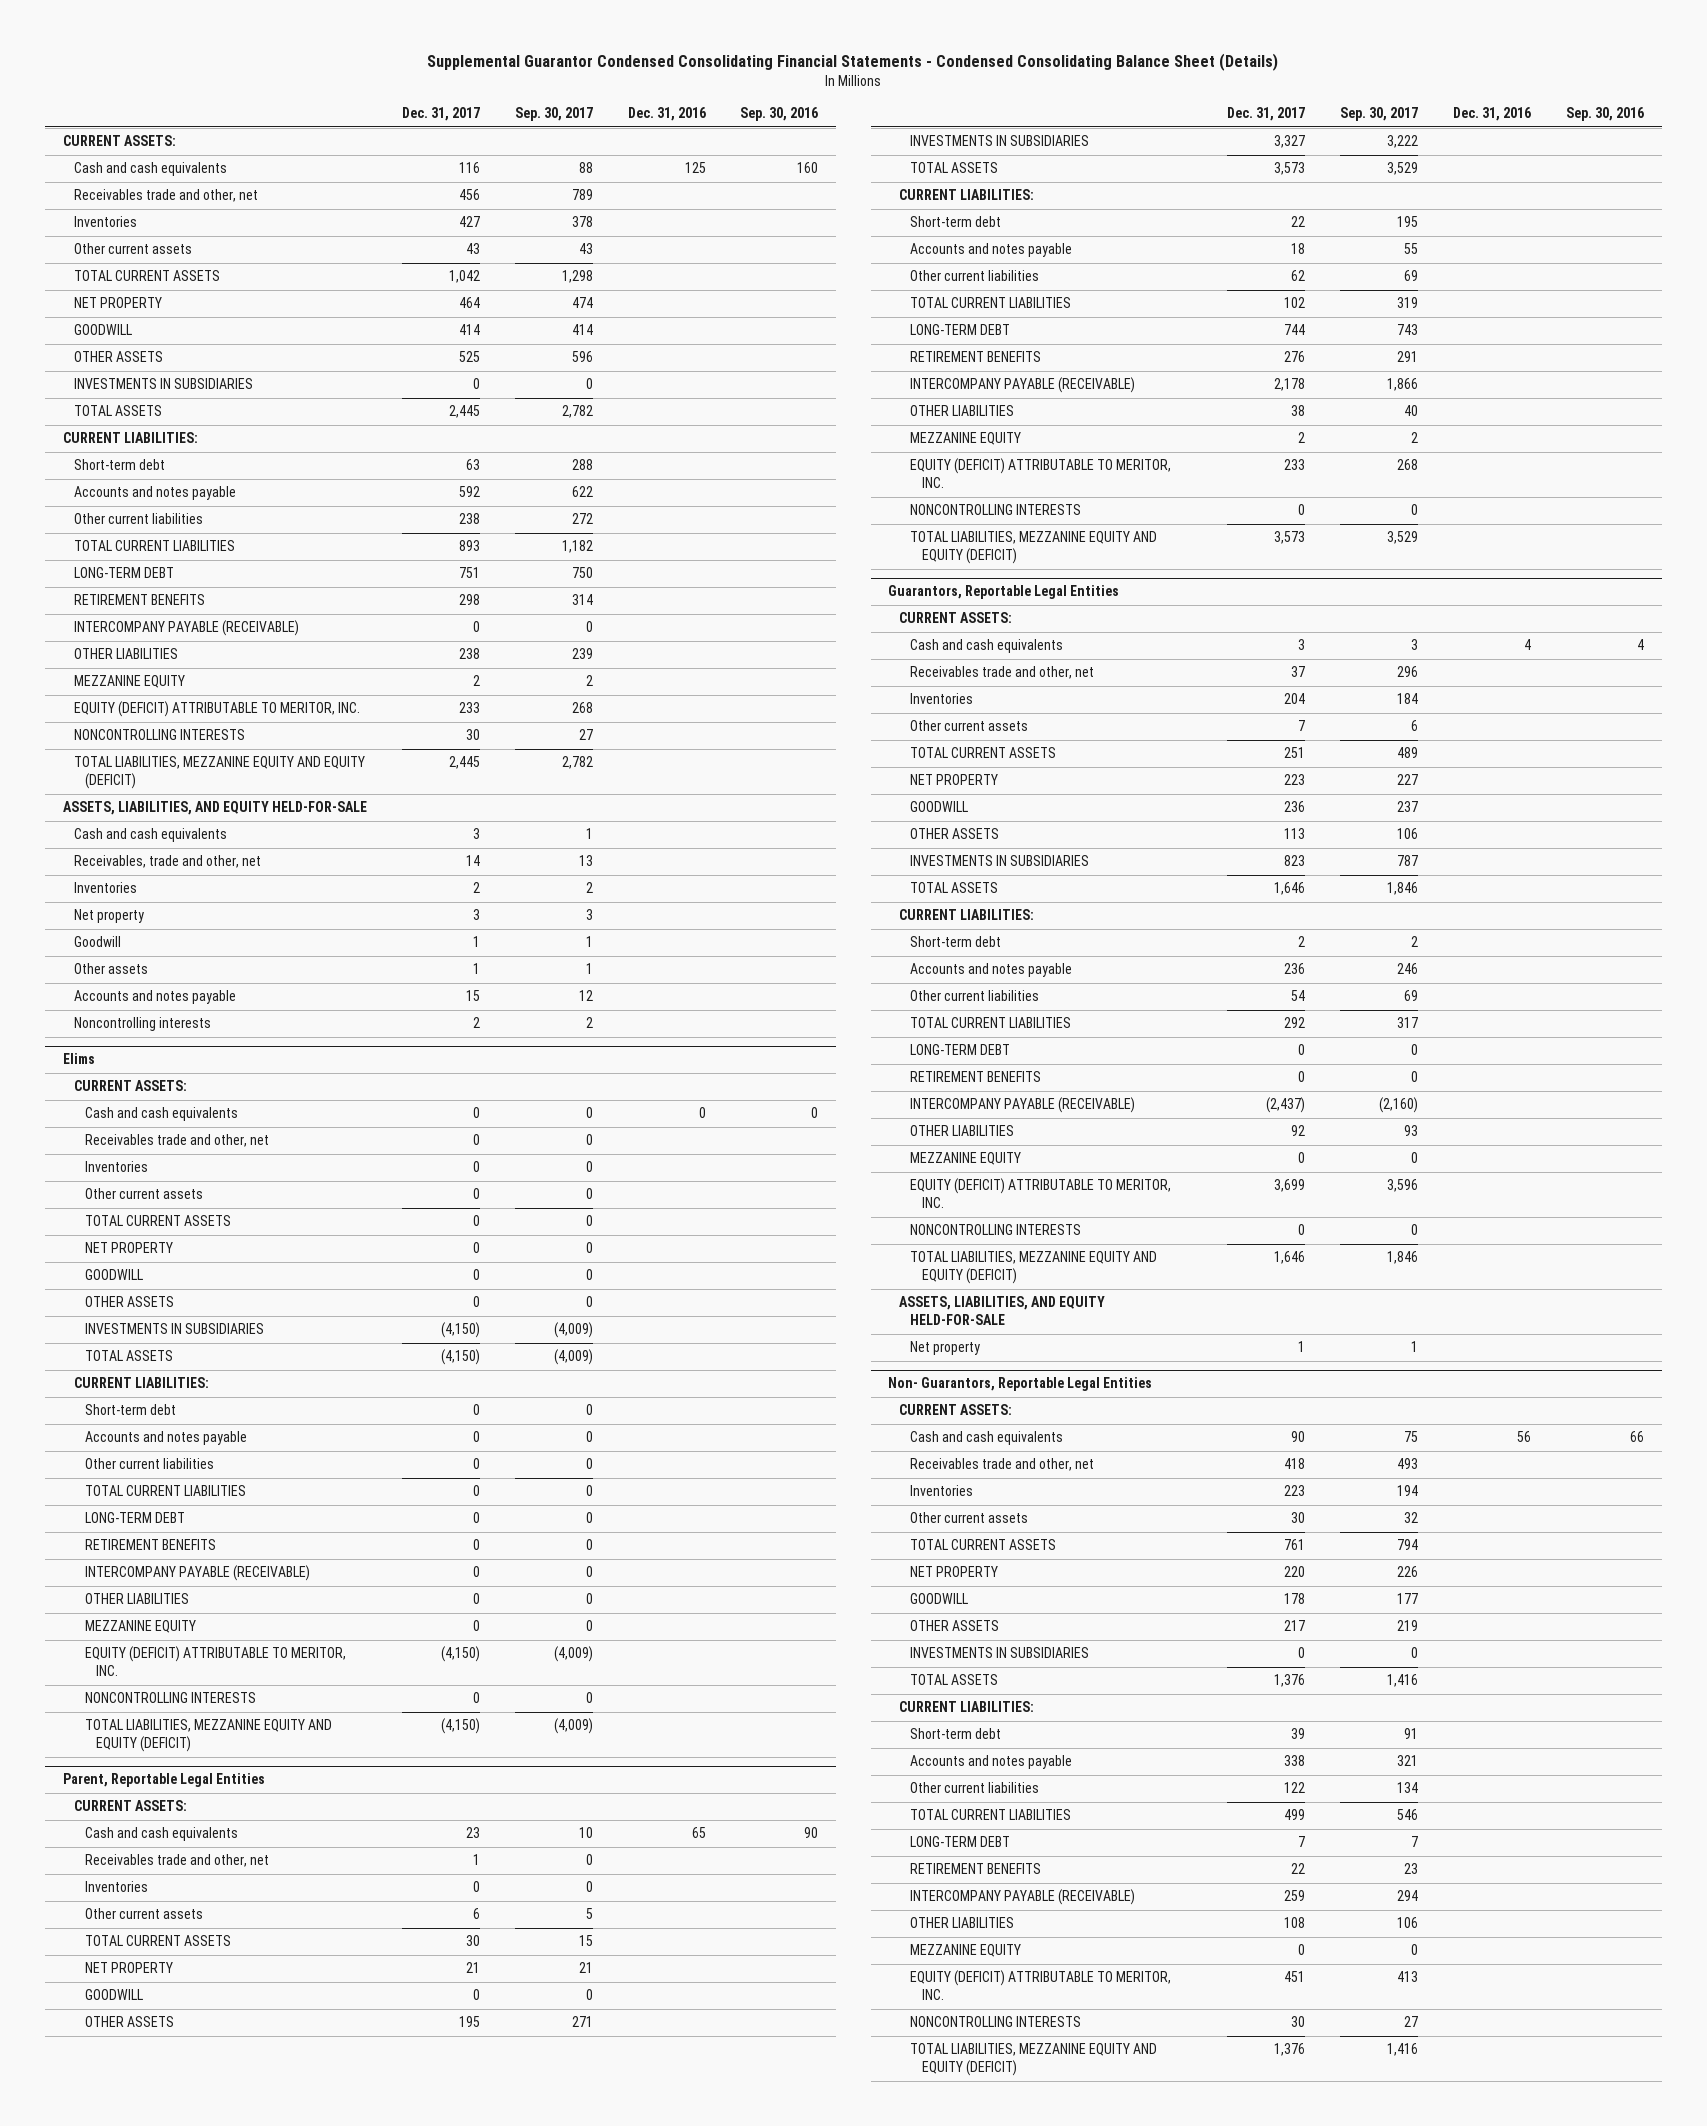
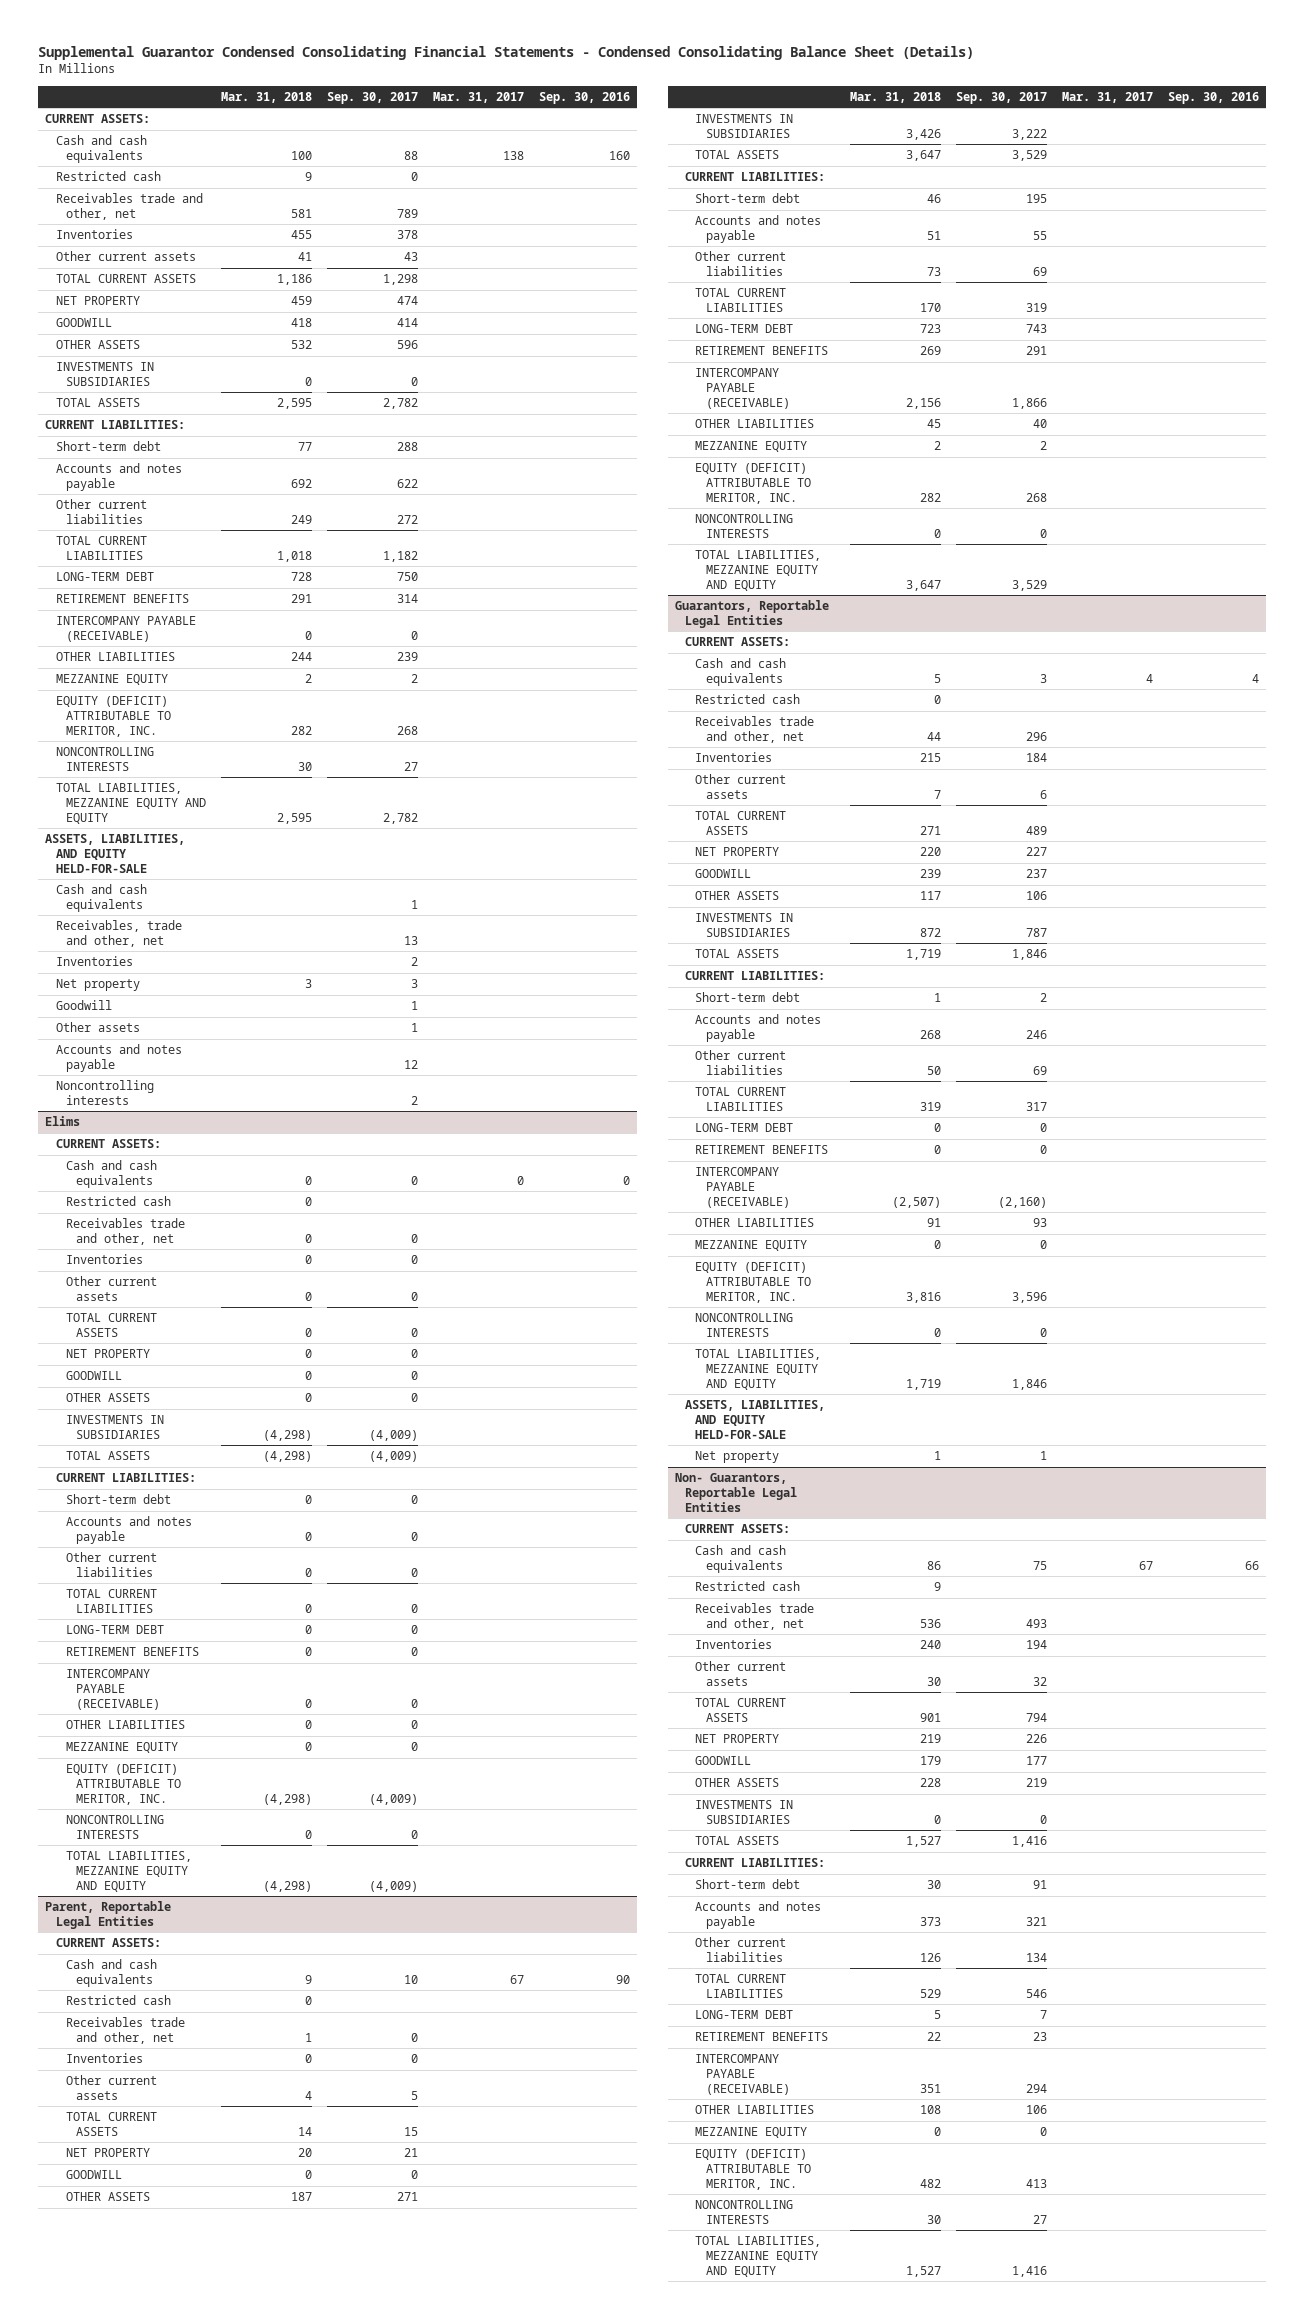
- | Dec. 31, 2017 | Sep. 30, 2017 | Dec. 31, 2016 | Sep. 30, 2016
+ | Mar. 31, 2018 | Sep. 30, 2017 | Mar. 31, 2017 | Sep. 30, 2016
+ Restricted cash | 9 | 0 | |
- TOTAL LIABILITIES, MEZZANINE EQUITY AND EQUITY (DEFICIT) | 2,445 | 2,782 | |
+ TOTAL LIABILITIES, MEZZANINE EQUITY AND EQUITY | 2,595 | 2,782 | |
@ Elims
+ Restricted cash | 0 | | |
- TOTAL LIABILITIES, MEZZANINE EQUITY AND EQUITY (DEFICIT) | (4,150) | (4,009) | |
+ TOTAL LIABILITIES, MEZZANINE EQUITY AND EQUITY | (4,298) | (4,009) | |
@ Parent, Reportable Legal Entities
+ Restricted cash | 0 | | |
- TOTAL LIABILITIES, MEZZANINE EQUITY AND EQUITY (DEFICIT) | 3,573 | 3,529 | |
+ TOTAL LIABILITIES, MEZZANINE EQUITY AND EQUITY | 3,647 | 3,529 | |
@ Guarantors, Reportable Legal Entities
+ Restricted cash | 0 | | |
- TOTAL LIABILITIES, MEZZANINE EQUITY AND EQUITY (DEFICIT) | 1,646 | 1,846 | |
+ TOTAL LIABILITIES, MEZZANINE EQUITY AND EQUITY | 1,719 | 1,846 | |
@ Non- Guarantors, Reportable Legal Entities
+ Restricted cash | 9 | | |
- TOTAL LIABILITIES, MEZZANINE EQUITY AND EQUITY (DEFICIT) | 1,376 | 1,416 | |
+ TOTAL LIABILITIES, MEZZANINE EQUITY AND EQUITY | 1,527 | 1,416 | |

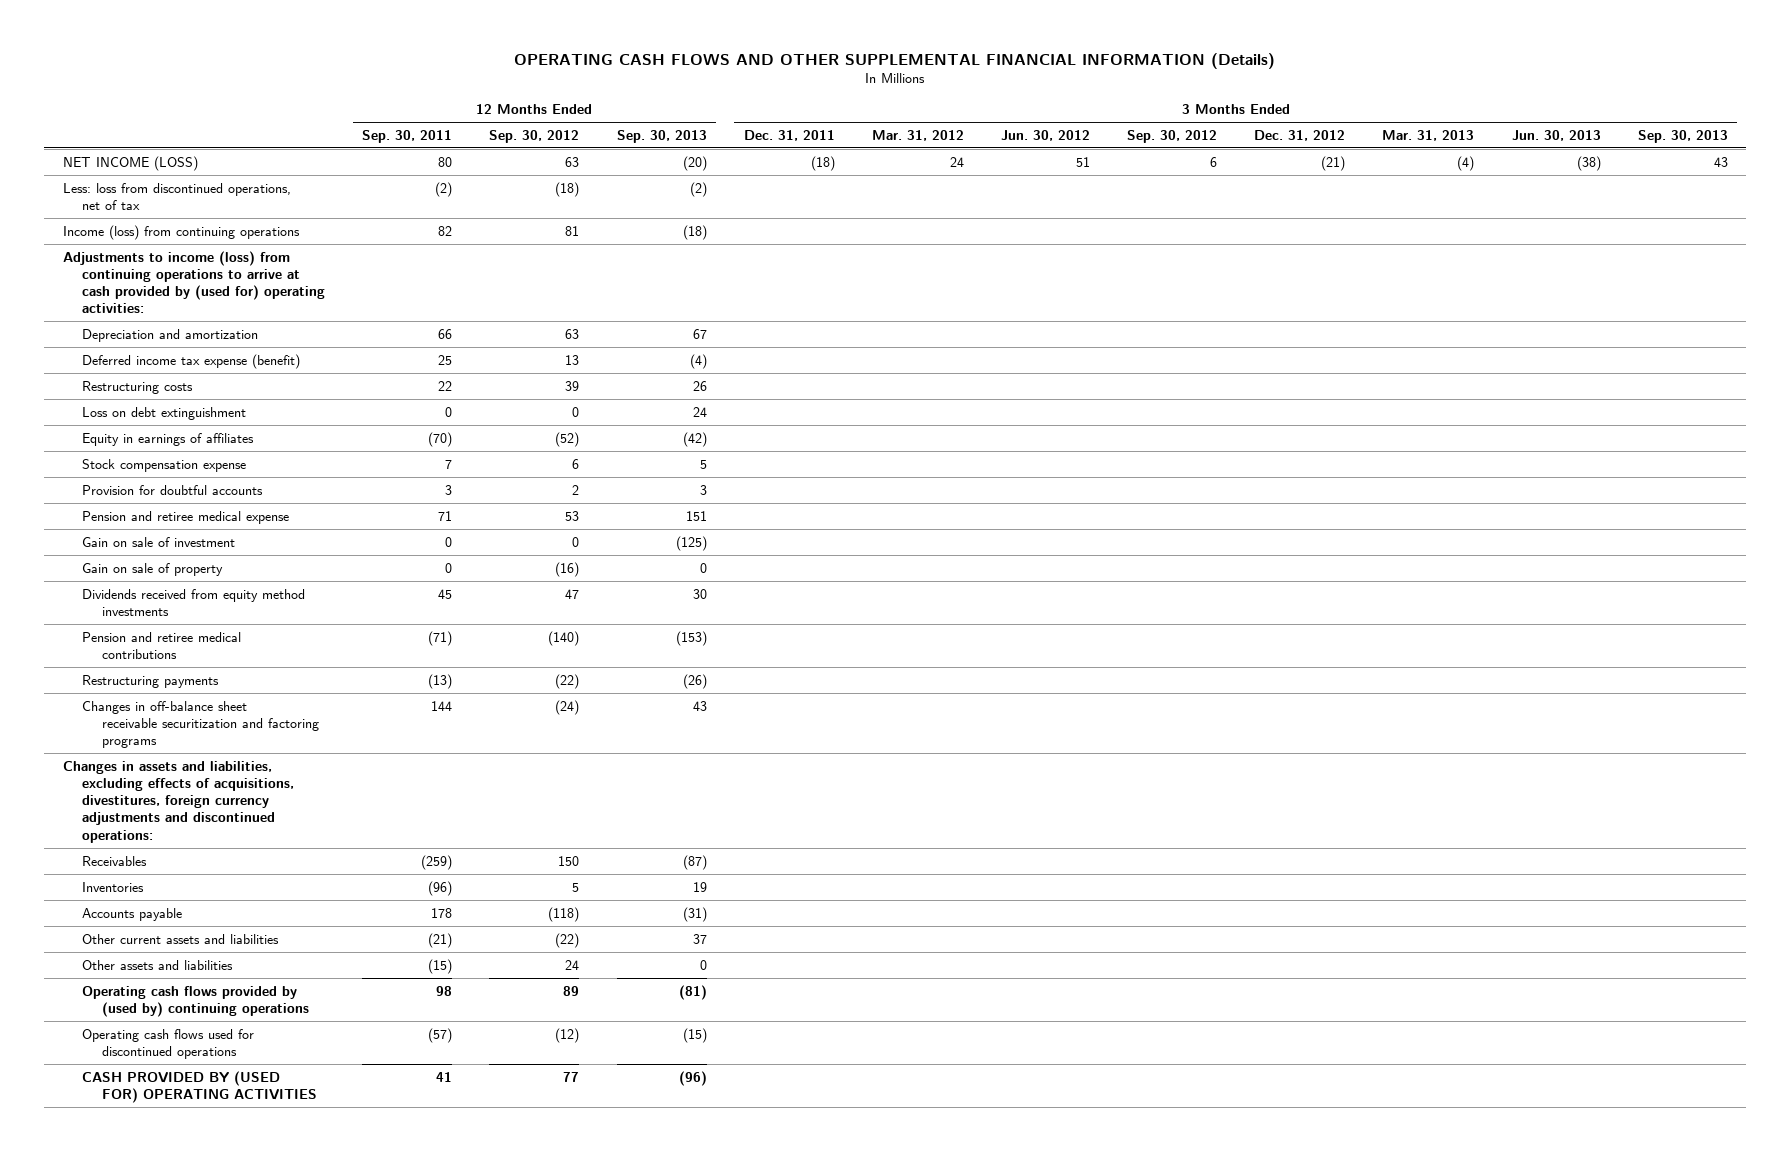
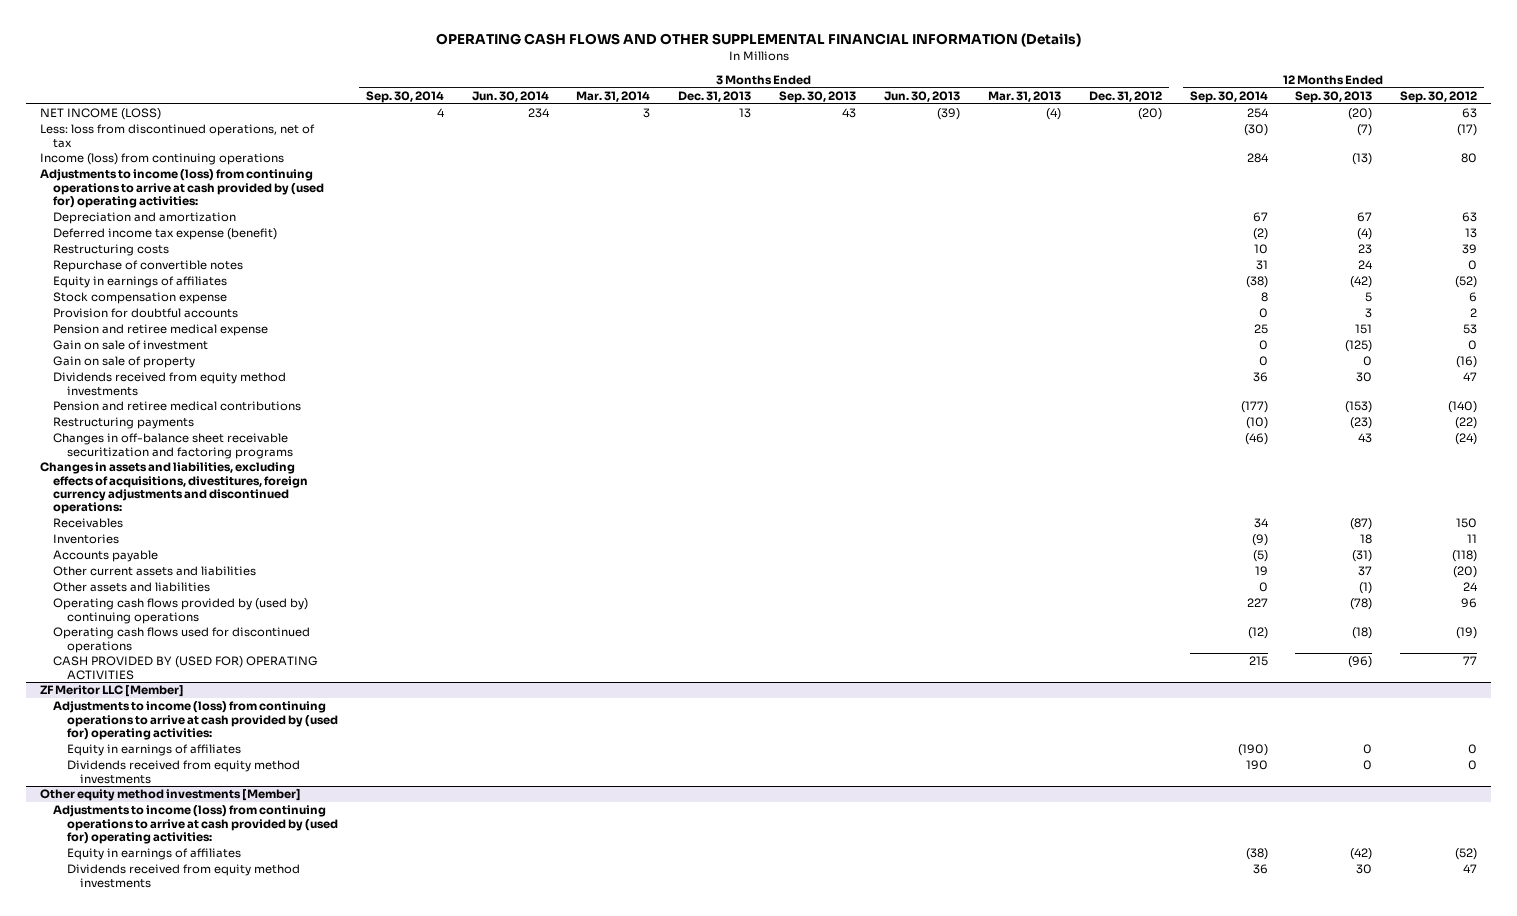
- | 12 Months Ended Sep. 30, 2011 | 12 Months Ended Sep. 30, 2012 | 12 Months Ended Sep. 30, 2013 | 3 Months Ended Dec. 31, 2011 | 3 Months Ended Mar. 31, 2012 | 3 Months Ended Jun. 30, 2012 | 3 Months Ended Sep. 30, 2012 | 3 Months Ended Dec. 31, 2012 | 3 Months Ended Mar. 31, 2013 | 3 Months Ended Jun. 30, 2013 | 3 Months Ended Sep. 30, 2013
+ | 3 Months Ended Sep. 30, 2014 | 3 Months Ended Jun. 30, 2014 | 3 Months Ended Mar. 31, 2014 | 3 Months Ended Dec. 31, 2013 | 3 Months Ended Sep. 30, 2013 | 3 Months Ended Jun. 30, 2013 | 3 Months Ended Mar. 31, 2013 | 3 Months Ended Dec. 31, 2012 | 12 Months Ended Sep. 30, 2014 | 12 Months Ended Sep. 30, 2013 | 12 Months Ended Sep. 30, 2012
- NET INCOME (LOSS) | 80 | 63 | (20) | (18) | 24 | 51 | 6 | (21) | (4) | (38) | 43
- Less: loss from discontinued operations, net of tax | (2) | (18) | (2) | | | | | | | |
- Income (loss) from continuing operations | 82 | 81 | (18) | | | | | | | |
+ NET INCOME (LOSS) | 4 | 234 | 3 | 13 | 43 | (39) | (4) | (20) | 254 | (20) | 63
+ Less: loss from discontinued operations, net of tax | | | | | | | | | (30) | (7) | (17)
+ Income (loss) from continuing operations | | | | | | | | | 284 | (13) | 80
- Restructuring costs | 22 | 39 | 26 | | | | | | | |
- Loss on debt extinguishment | 0 | 0 | 24 | | | | | | | |
+ Restructuring costs | | | | | | | | | 10 | 23 | 39
+ Repurchase of convertible notes | | | | | | | | | 31 | 24 | 0
- Restructuring payments | (13) | (22) | (26) | | | | | | | |
+ Restructuring payments | | | | | | | | | (10) | (23) | (22)
- Inventories | (96) | 5 | 19 | | | | | | | |
+ Inventories | | | | | | | | | (9) | 18 | 11
- Other current assets and liabilities | (21) | (22) | 37 | | | | | | | |
- Other assets and liabilities | (15) | 24 | 0 | | | | | | | |
- Operating cash flows provided by (used by) continuing operations | 98 | 89 | (81) | | | | | | | |
- Operating cash flows used for discontinued operations | (57) | (12) | (15) | | | | | | | |
+ Other current assets and liabilities | | | | | | | | | 19 | 37 | (20)
+ Other assets and liabilities | | | | | | | | | 0 | (1) | 24
+ Operating cash flows provided by (used by) continuing operations | | | | | | | | | 227 | (78) | 96
+ Operating cash flows used for discontinued operations | | | | | | | | | (12) | (18) | (19)
+ ZF Meritor LLC [Member]
+ Adjustments to income (loss) from continuing operations to arrive at cash provided by (used for) operating activities:
+ Equity in earnings of affiliates | | | | | | | | | (190) | 0 | 0
+ Dividends received from equity method investments | | | | | | | | | 190 | 0 | 0
+ Other equity method investments [Member]
+ Adjustments to income (loss) from continuing operations to arrive at cash provided by (used for) operating activities:
+ Equity in earnings of affiliates | | | | | | | | | (38) | (42) | (52)
+ Dividends received from equity method investments | | | | | | | | | 36 | 30 | 47

